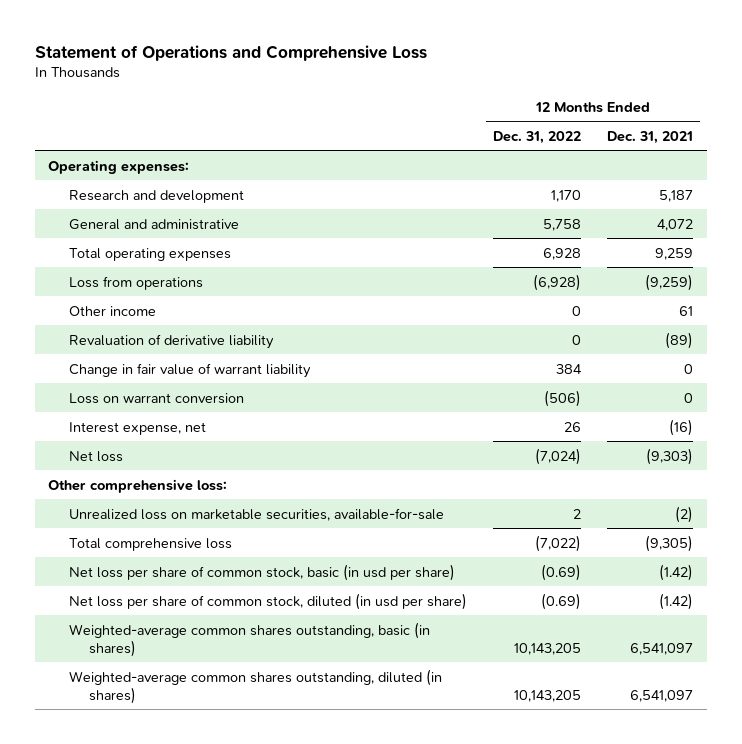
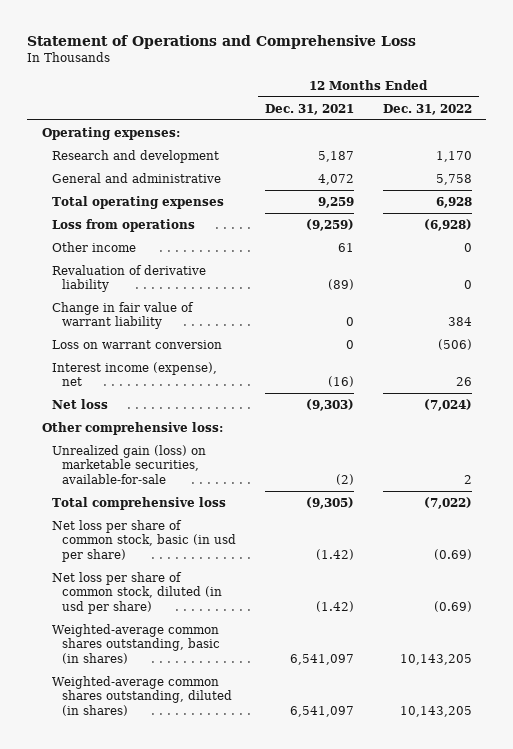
- | 12 Months Ended Dec. 31, 2022 | 12 Months Ended Dec. 31, 2021
+ | 12 Months Ended Dec. 31, 2021 | 12 Months Ended Dec. 31, 2022
- Interest expense, net | 26 | (16)
+ Interest income (expense), net | (16) | 26
- Unrealized loss on marketable securities, available-for-sale | 2 | (2)
+ Unrealized gain (loss) on marketable securities, available-for-sale | (2) | 2

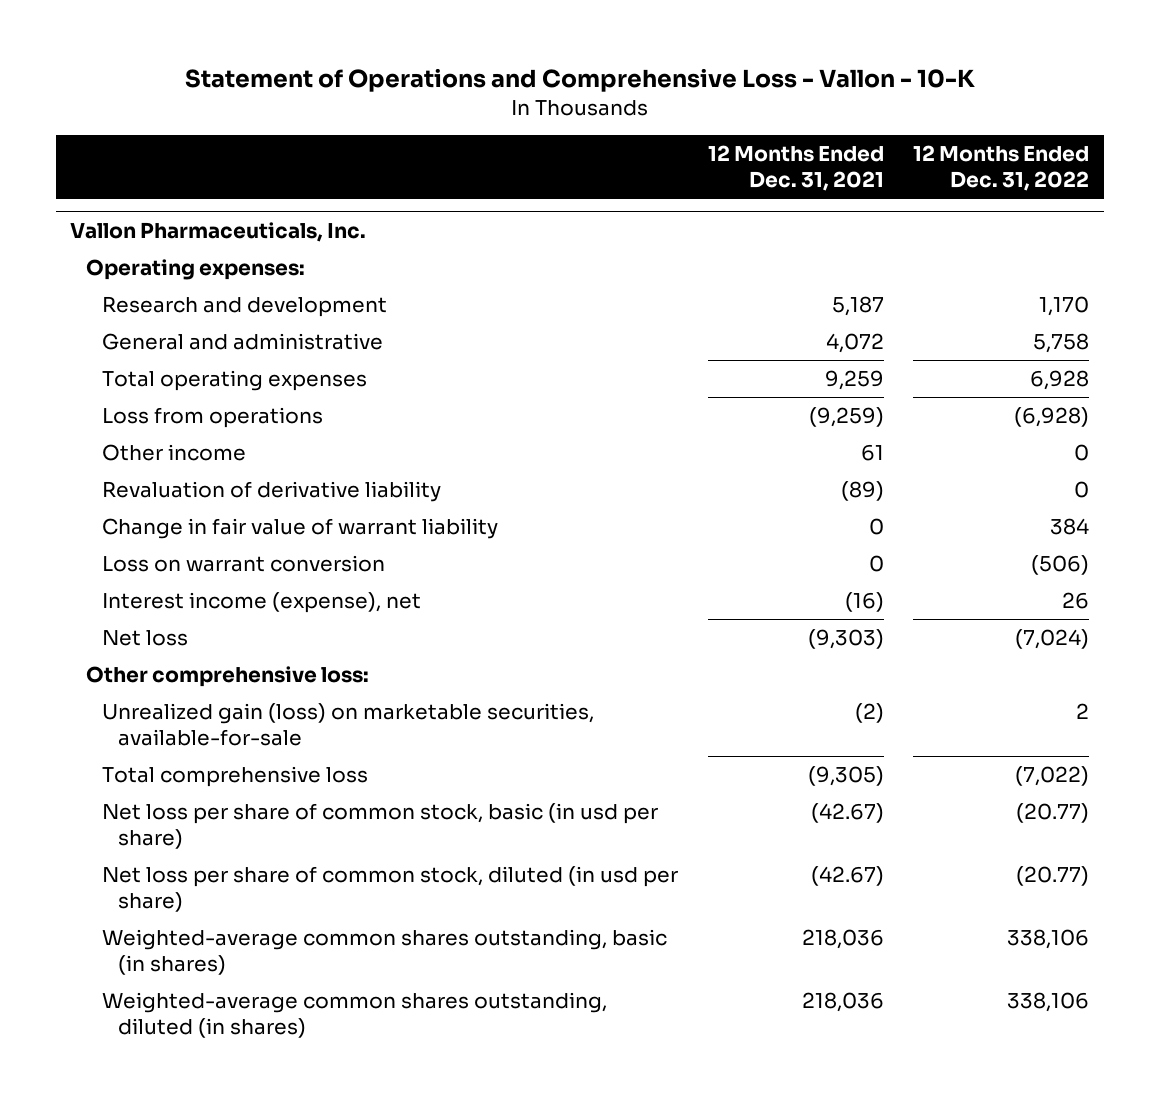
- Statement of Operations and Comprehensive Loss
+ Statement of Operations and Comprehensive Loss - Vallon - 10-K
+ Vallon Pharmaceuticals, Inc.
- Net loss per share of common stock, basic (in usd per share) | (1.42) | (0.69)
- Net loss per share of common stock, diluted (in usd per share) | (1.42) | (0.69)
- Weighted-average common shares outstanding, basic (in shares) | 6,541,097 | 10,143,205
- Weighted-average common shares outstanding, diluted (in shares) | 6,541,097 | 10,143,205
+ Net loss per share of common stock, basic (in usd per share) | (42.67) | (20.77)
+ Net loss per share of common stock, diluted (in usd per share) | (42.67) | (20.77)
+ Weighted-average common shares outstanding, basic (in shares) | 218,036 | 338,106
+ Weighted-average common shares outstanding, diluted (in shares) | 218,036 | 338,106

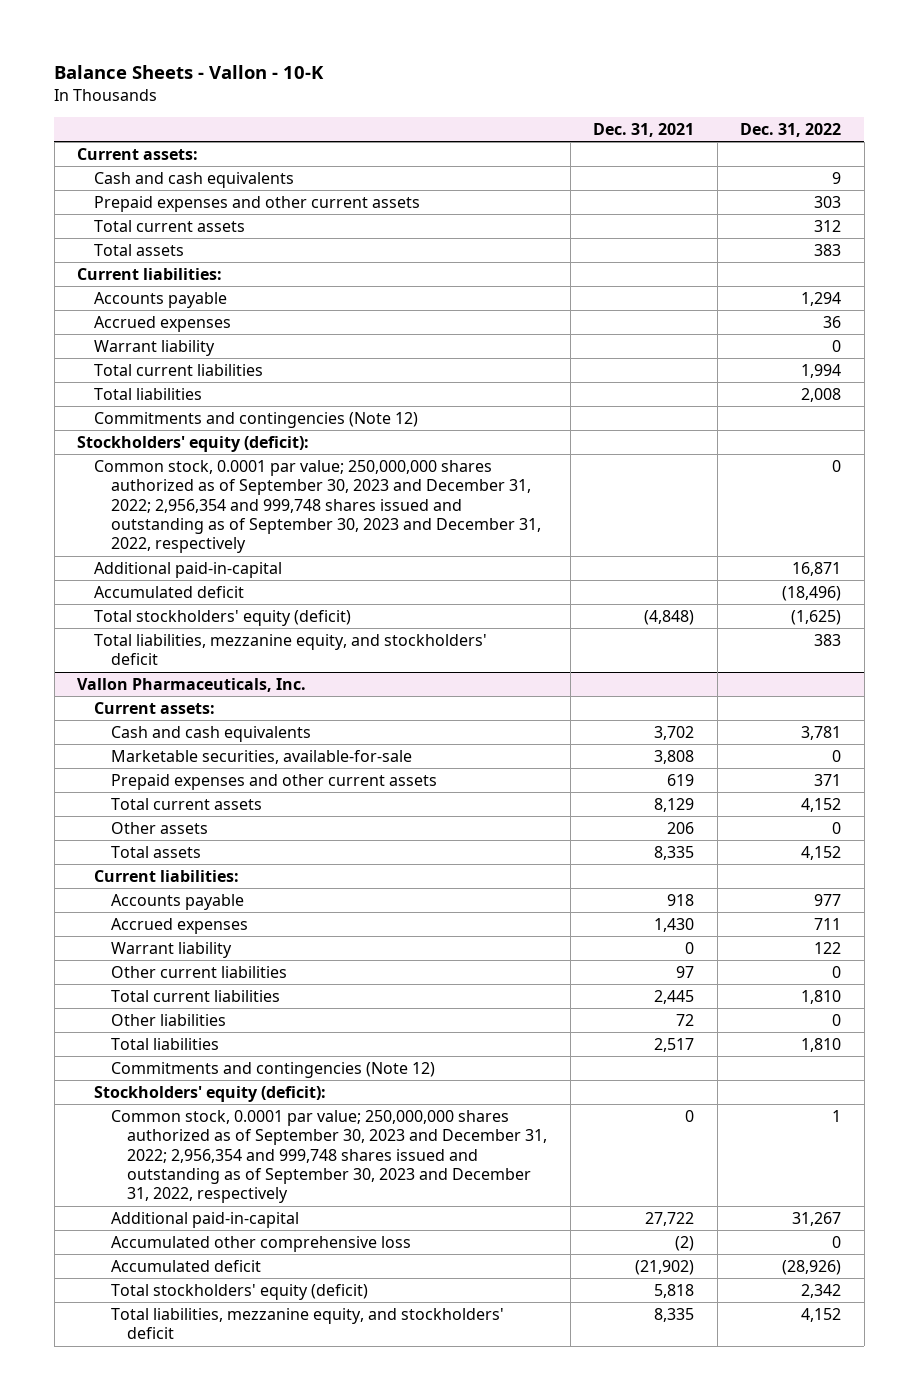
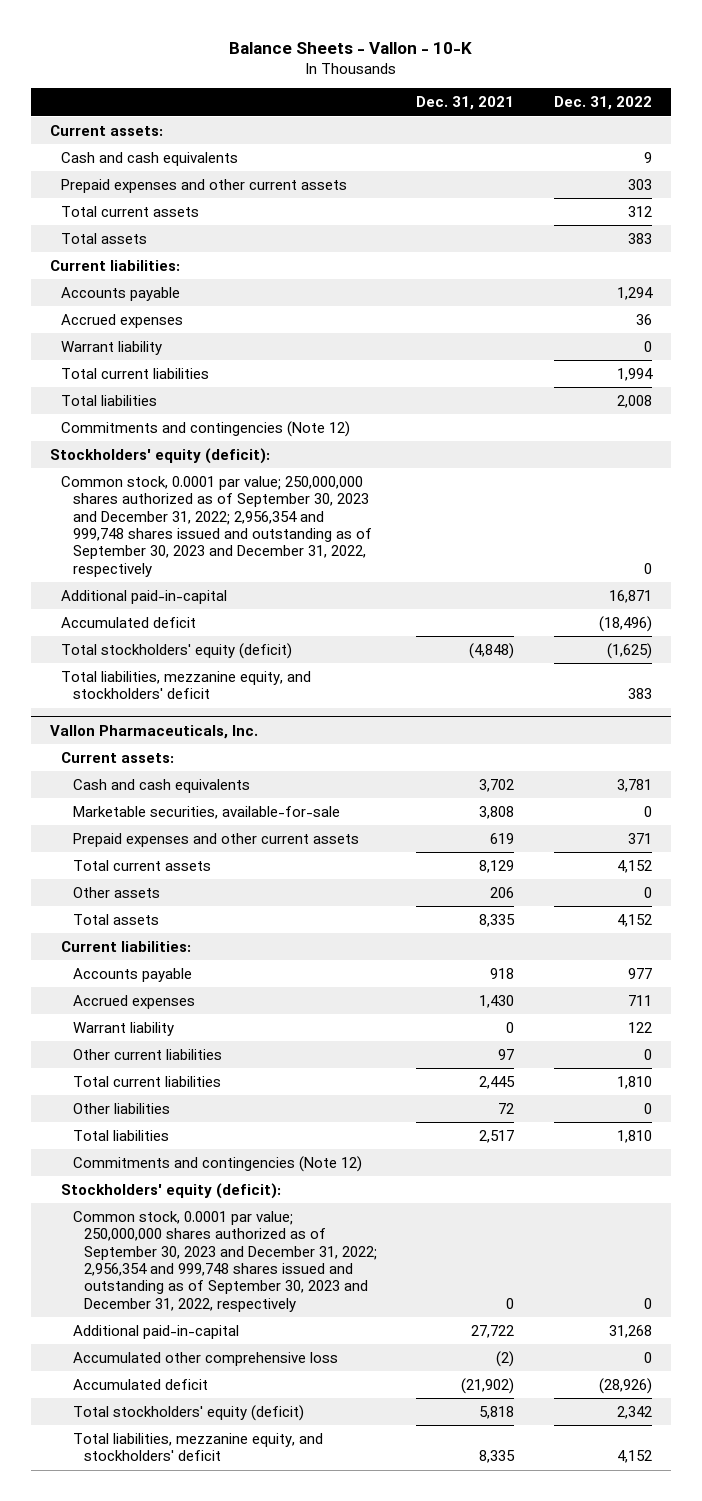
@ Vallon Pharmaceuticals, Inc.
- Common stock, 0.0001 par value; 250,000,000 shares authorized as of September 30, 2023 and December 31, 2022; 2,956,354 and 999,748 shares issued and outstanding as of September 30, 2023 and December 31, 2022, respectively | 0 | 1
- Additional paid-in-capital | 27,722 | 31,267
+ Common stock, 0.0001 par value; 250,000,000 shares authorized as of September 30, 2023 and December 31, 2022; 2,956,354 and 999,748 shares issued and outstanding as of September 30, 2023 and December 31, 2022, respectively | 0 | 0
+ Additional paid-in-capital | 27,722 | 31,268

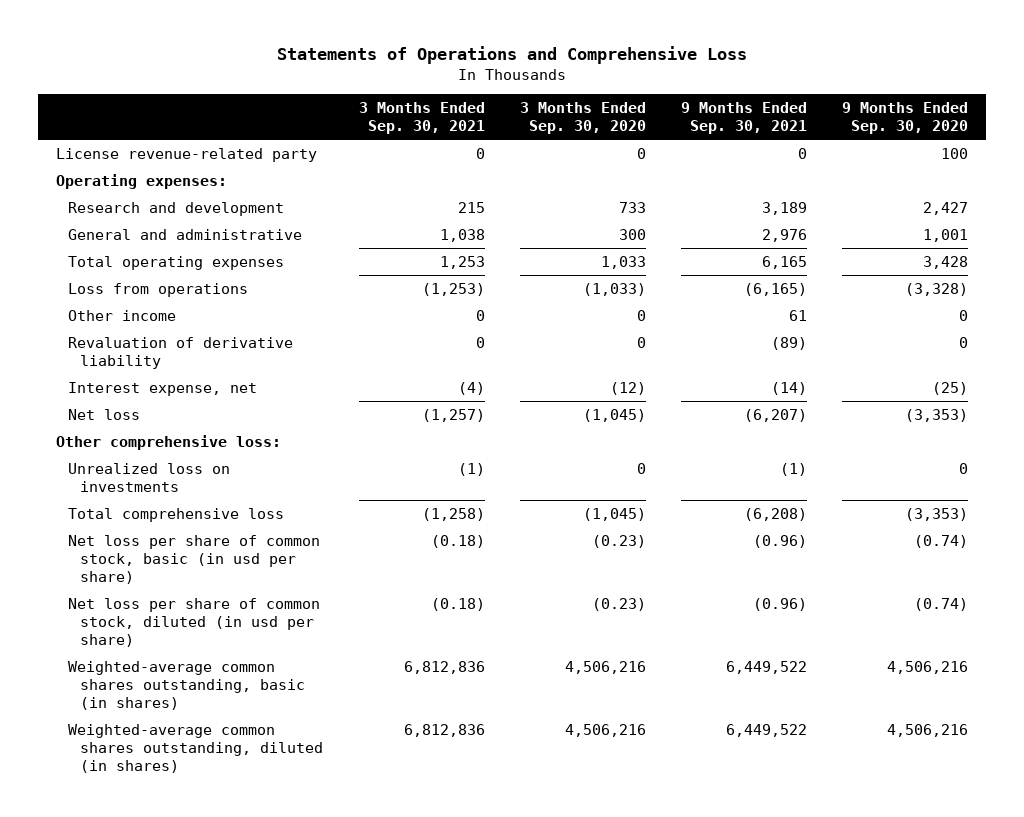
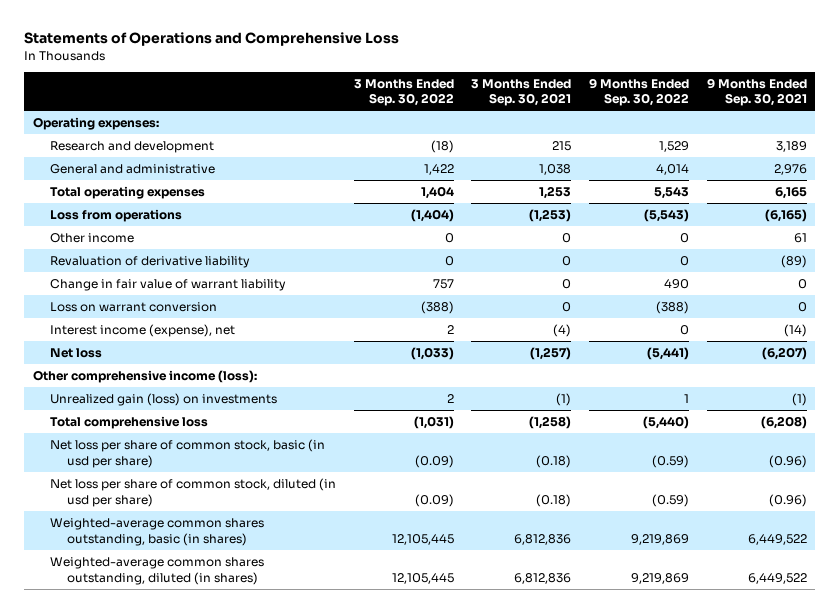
- | 3 Months Ended Sep. 30, 2021 | 3 Months Ended Sep. 30, 2020 | 9 Months Ended Sep. 30, 2021 | 9 Months Ended Sep. 30, 2020
+ | 3 Months Ended Sep. 30, 2022 | 3 Months Ended Sep. 30, 2021 | 9 Months Ended Sep. 30, 2022 | 9 Months Ended Sep. 30, 2021
- License revenue-related party | 0 | 0 | 0 | 100
- Interest expense, net | (4) | (12) | (14) | (25)
+ Change in fair value of warrant liability | 757 | 0 | 490 | 0
+ Loss on warrant conversion | (388) | 0 | (388) | 0
+ Interest income (expense), net | 2 | (4) | 0 | (14)
- Other comprehensive loss:
- Unrealized loss on investments | (1) | 0 | (1) | 0
+ Other comprehensive income (loss):
+ Unrealized gain (loss) on investments | 2 | (1) | 1 | (1)

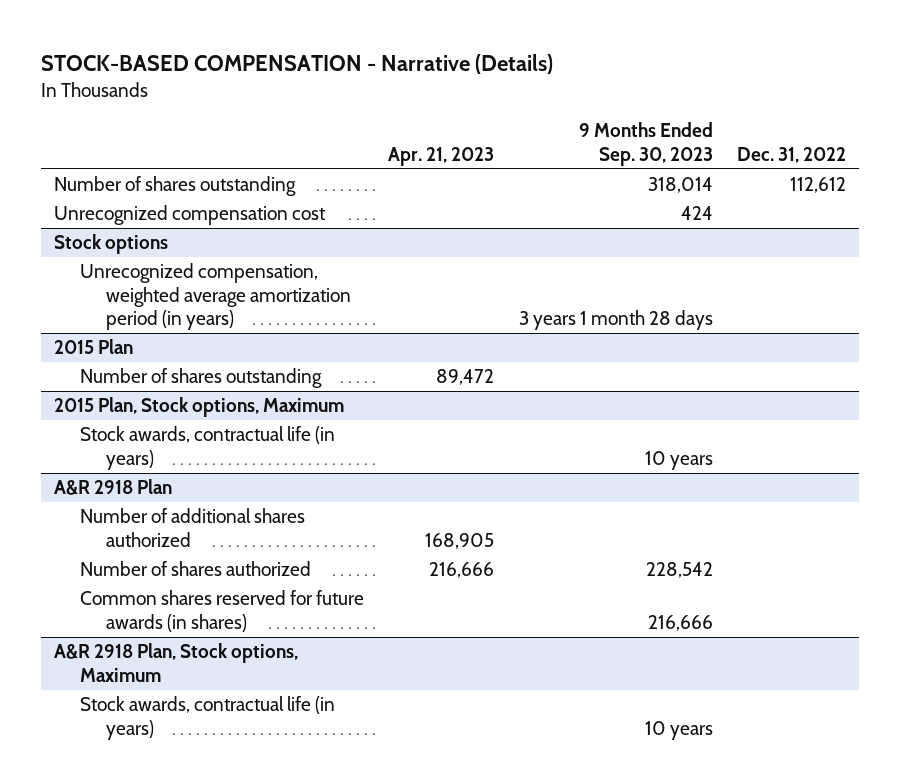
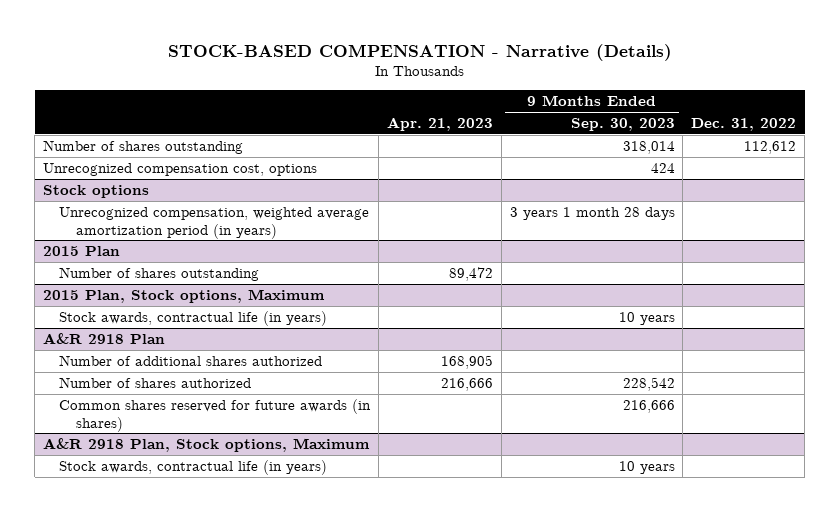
- Unrecognized compensation cost | | 424 |
+ Unrecognized compensation cost, options | | 424 |

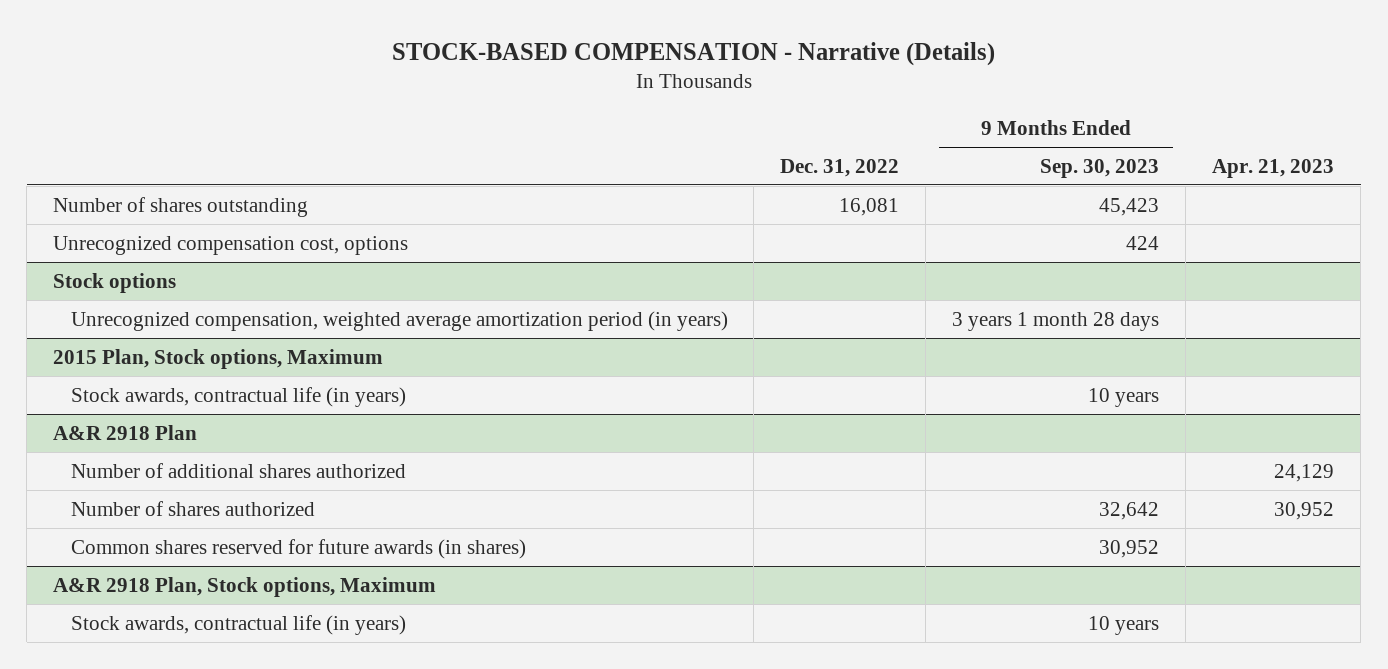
- | Apr. 21, 2023 | 9 Months Ended Sep. 30, 2023 | Dec. 31, 2022
+ | Dec. 31, 2022 | 9 Months Ended Sep. 30, 2023 | Apr. 21, 2023
- Number of shares outstanding | | 318,014 | 112,612
+ Number of shares outstanding | 16,081 | 45,423 |
- 2015 Plan
- Number of shares outstanding | 89,472 | |
@ A&R 2918 Plan
- Number of additional shares authorized | 168,905 | |
- Number of shares authorized | 216,666 | 228,542 |
- Common shares reserved for future awards (in shares) | | 216,666 |
+ Number of additional shares authorized | | | 24,129
+ Number of shares authorized | | 32,642 | 30,952
+ Common shares reserved for future awards (in shares) | | 30,952 |

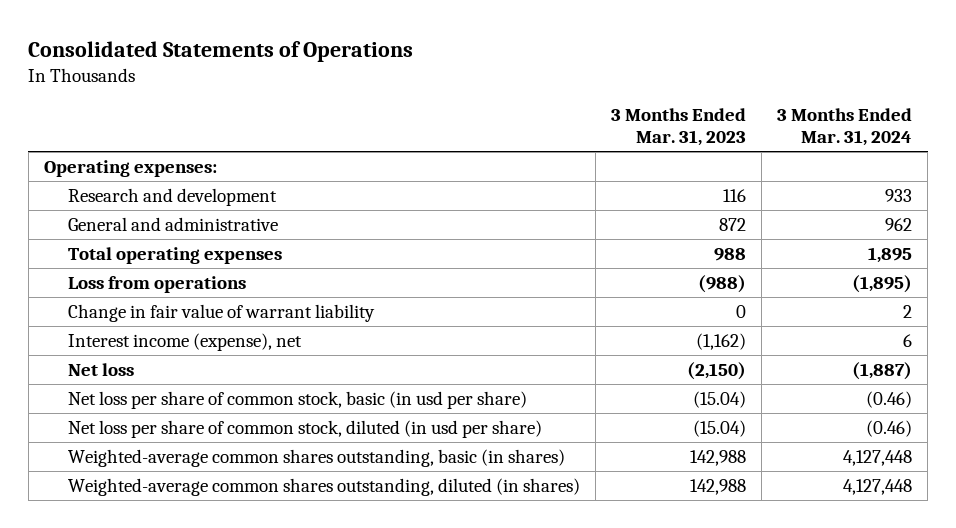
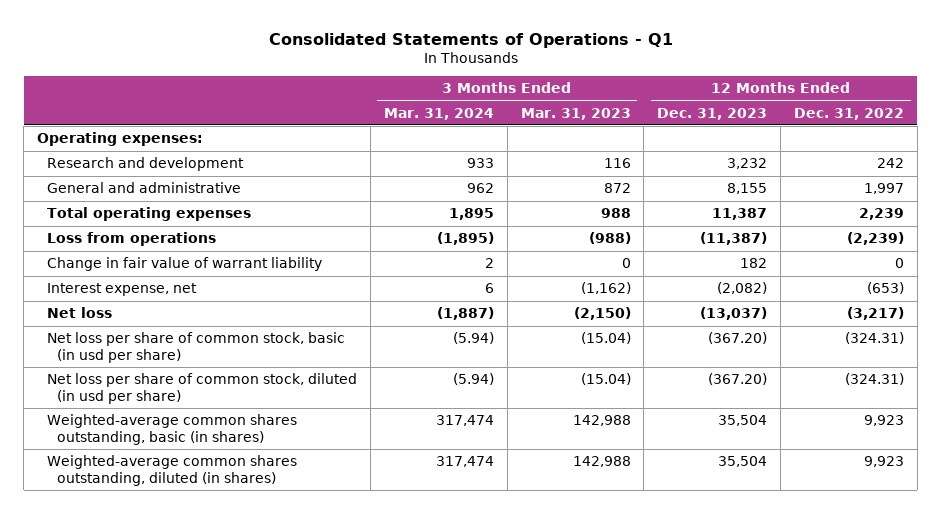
- Consolidated Statements of Operations
+ Consolidated Statements of Operations - Q1
- | 3 Months Ended Mar. 31, 2023 | 3 Months Ended Mar. 31, 2024
+ | 3 Months Ended Mar. 31, 2024 | 3 Months Ended Mar. 31, 2023 | 12 Months Ended Dec. 31, 2023 | 12 Months Ended Dec. 31, 2022
- Interest income (expense), net | (1,162) | 6
+ Interest expense, net | 6 | (1,162) | (2,082) | (653)
- Net loss per share of common stock, basic (in usd per share) | (15.04) | (0.46)
- Net loss per share of common stock, diluted (in usd per share) | (15.04) | (0.46)
- Weighted-average common shares outstanding, basic (in shares) | 142,988 | 4,127,448
- Weighted-average common shares outstanding, diluted (in shares) | 142,988 | 4,127,448
+ Net loss per share of common stock, basic (in usd per share) | (5.94) | (15.04) | (367.20) | (324.31)
+ Net loss per share of common stock, diluted (in usd per share) | (5.94) | (15.04) | (367.20) | (324.31)
+ Weighted-average common shares outstanding, basic (in shares) | 317,474 | 142,988 | 35,504 | 9,923
+ Weighted-average common shares outstanding, diluted (in shares) | 317,474 | 142,988 | 35,504 | 9,923

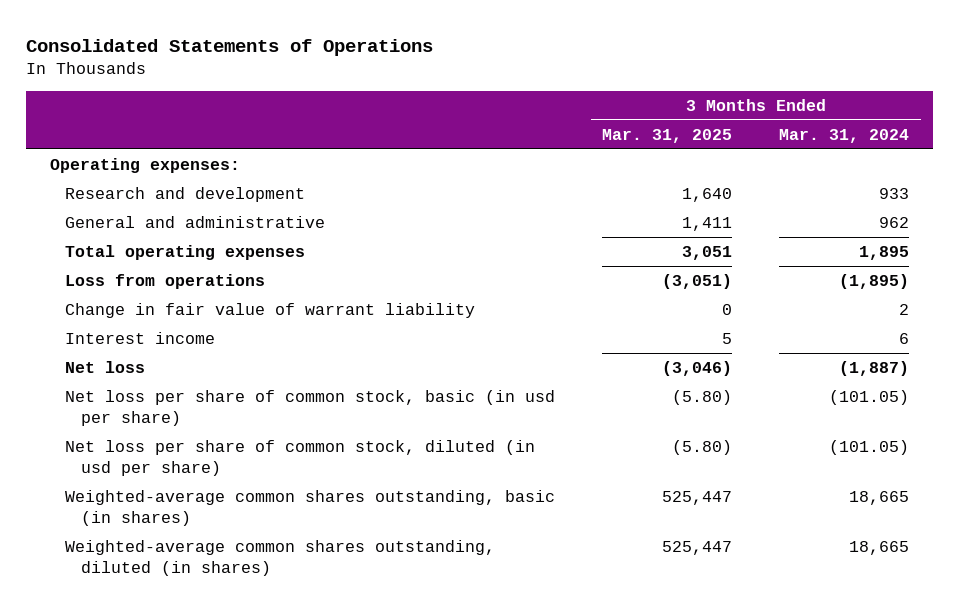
- Consolidated Statements of Operations - Q1
+ Consolidated Statements of Operations
- | 3 Months Ended Mar. 31, 2024 | 3 Months Ended Mar. 31, 2023 | 12 Months Ended Dec. 31, 2023 | 12 Months Ended Dec. 31, 2022
+ | 3 Months Ended Mar. 31, 2025 | 3 Months Ended Mar. 31, 2024
- Interest expense, net | 6 | (1,162) | (2,082) | (653)
+ Interest income | 5 | 6
- Net loss per share of common stock, basic (in usd per share) | (5.94) | (15.04) | (367.20) | (324.31)
- Net loss per share of common stock, diluted (in usd per share) | (5.94) | (15.04) | (367.20) | (324.31)
- Weighted-average common shares outstanding, basic (in shares) | 317,474 | 142,988 | 35,504 | 9,923
- Weighted-average common shares outstanding, diluted (in shares) | 317,474 | 142,988 | 35,504 | 9,923
+ Net loss per share of common stock, basic (in usd per share) | (5.80) | (101.05)
+ Net loss per share of common stock, diluted (in usd per share) | (5.80) | (101.05)
+ Weighted-average common shares outstanding, basic (in shares) | 525,447 | 18,665
+ Weighted-average common shares outstanding, diluted (in shares) | 525,447 | 18,665

